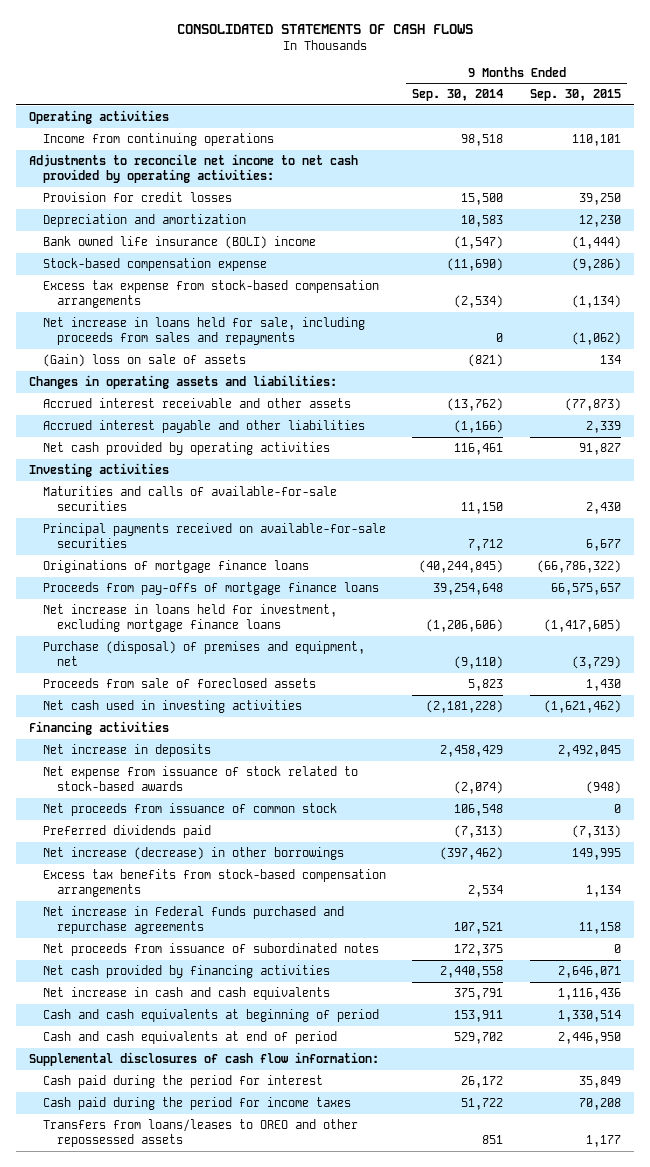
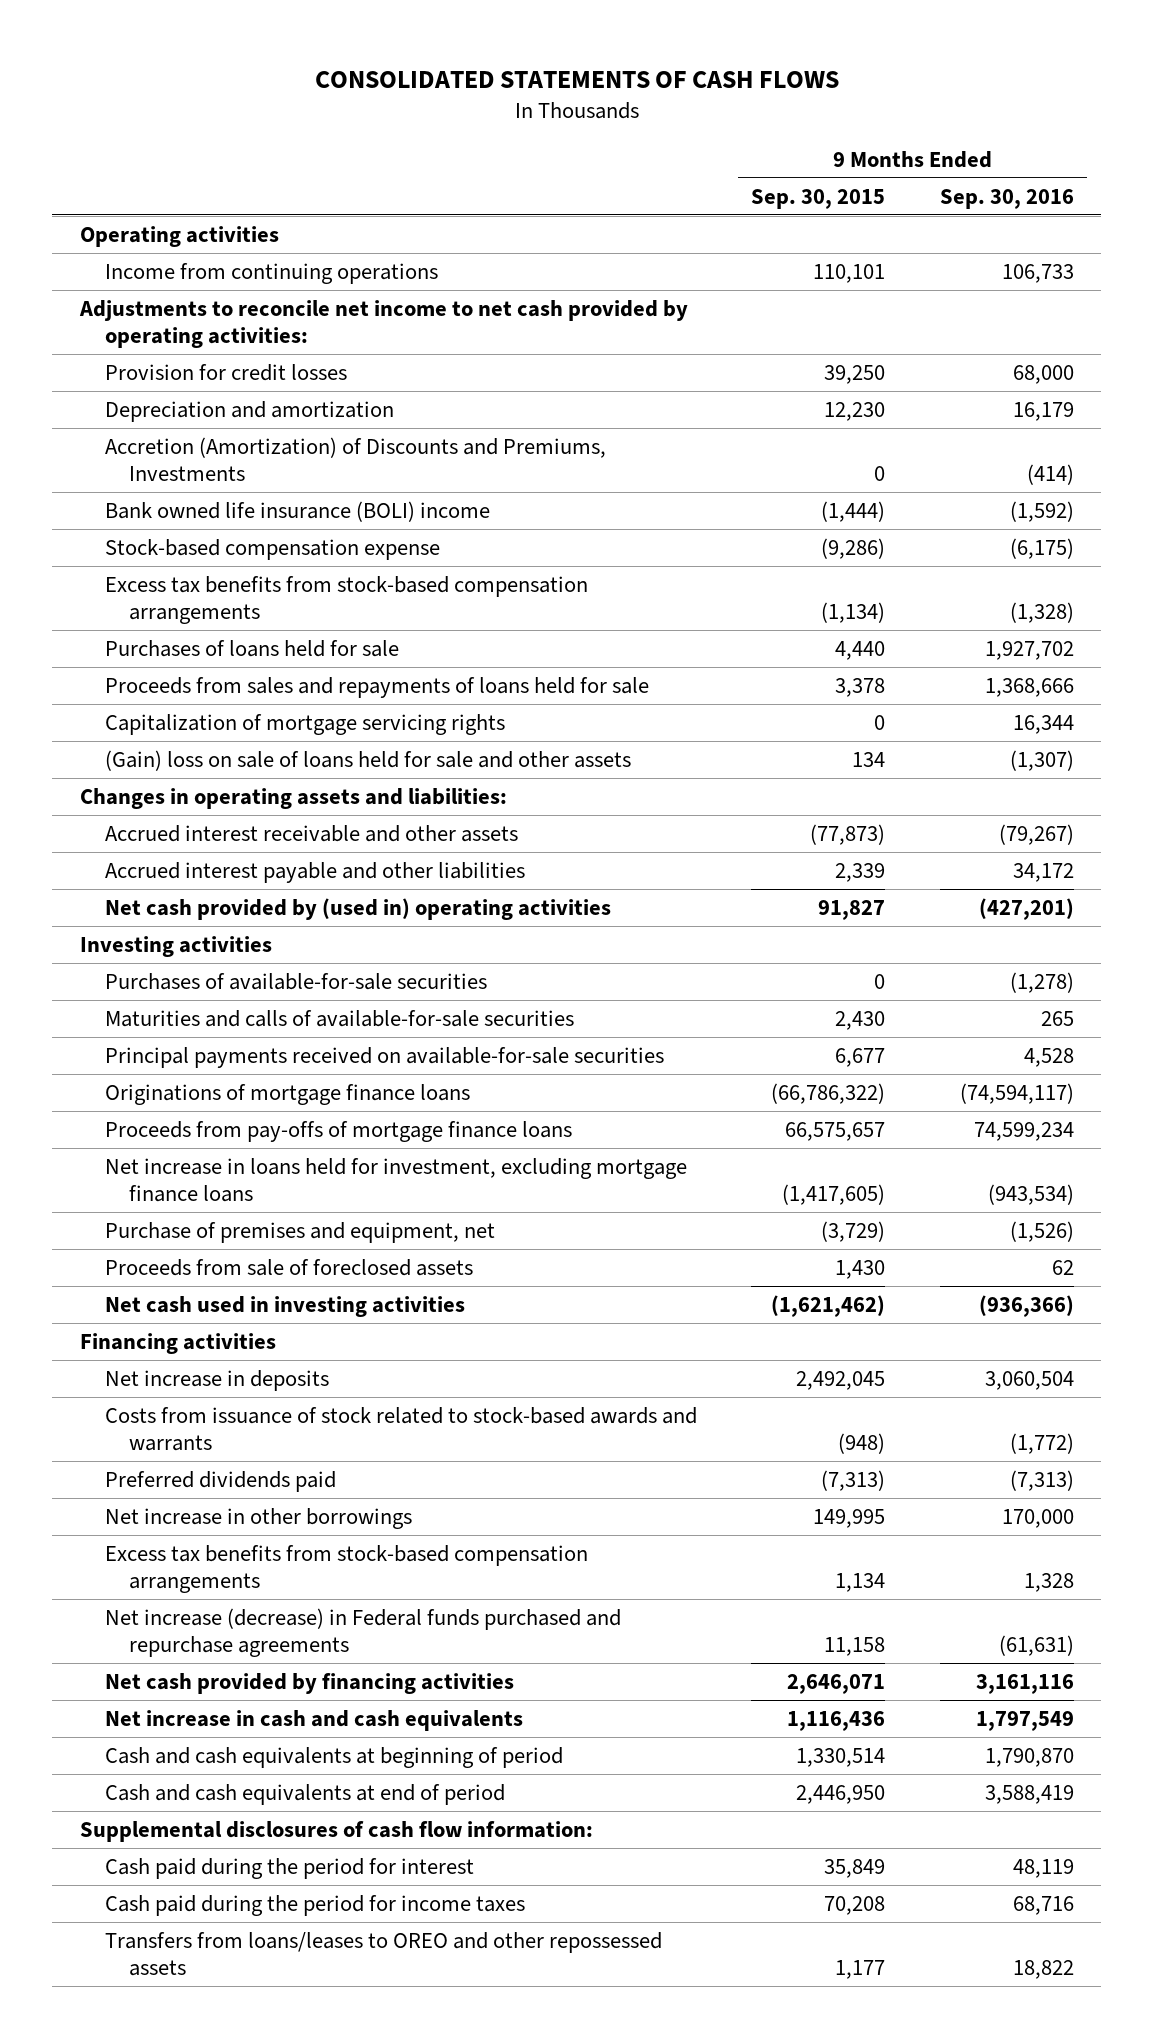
- | 9 Months Ended Sep. 30, 2014 | 9 Months Ended Sep. 30, 2015
+ | 9 Months Ended Sep. 30, 2015 | 9 Months Ended Sep. 30, 2016
+ Accretion (Amortization) of Discounts and Premiums, Investments | 0 | (414)
- Excess tax expense from stock-based compensation arrangements | (2,534) | (1,134)
- Net increase in loans held for sale, including proceeds from sales and repayments | 0 | (1,062)
- (Gain) loss on sale of assets | (821) | 134
+ Excess tax benefits from stock-based compensation arrangements | (1,134) | (1,328)
+ Purchases of loans held for sale | 4,440 | 1,927,702
+ Proceeds from sales and repayments of loans held for sale | 3,378 | 1,368,666
+ Capitalization of mortgage servicing rights | 0 | 16,344
+ (Gain) loss on sale of loans held for sale and other assets | 134 | (1,307)
- Net cash provided by operating activities | 116,461 | 91,827
+ Net cash provided by (used in) operating activities | 91,827 | (427,201)
+ Purchases of available-for-sale securities | 0 | (1,278)
- Purchase (disposal) of premises and equipment, net | (9,110) | (3,729)
+ Purchase of premises and equipment, net | (3,729) | (1,526)
- Net expense from issuance of stock related to stock-based awards | (2,074) | (948)
- Net proceeds from issuance of common stock | 106,548 | 0
+ Costs from issuance of stock related to stock-based awards and warrants | (948) | (1,772)
- Net increase (decrease) in other borrowings | (397,462) | 149,995
+ Net increase in other borrowings | 149,995 | 170,000
- Net increase in Federal funds purchased and repurchase agreements | 107,521 | 11,158
- Net proceeds from issuance of subordinated notes | 172,375 | 0
+ Net increase (decrease) in Federal funds purchased and repurchase agreements | 11,158 | (61,631)

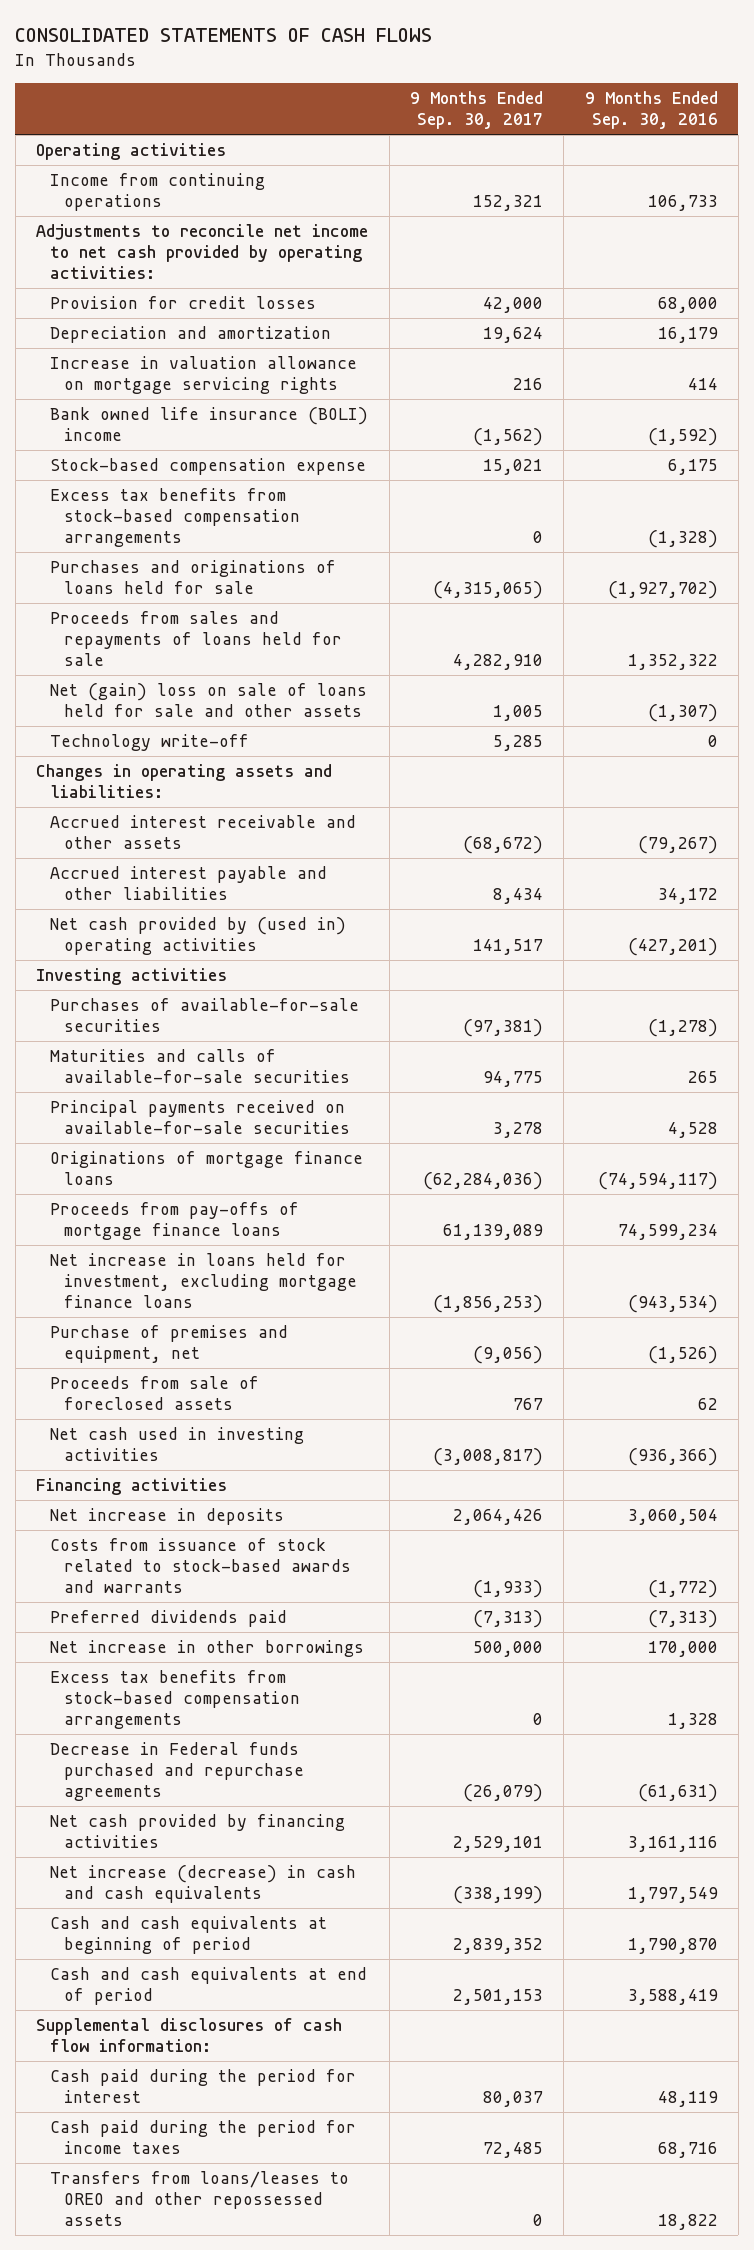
- | 9 Months Ended Sep. 30, 2015 | 9 Months Ended Sep. 30, 2016
+ | 9 Months Ended Sep. 30, 2017 | 9 Months Ended Sep. 30, 2016
- Accretion (Amortization) of Discounts and Premiums, Investments | 0 | (414)
+ Increase in valuation allowance on mortgage servicing rights | 216 | 414
- Stock-based compensation expense | (9,286) | (6,175)
+ Stock-based compensation expense | 15,021 | 6,175
- Purchases of loans held for sale | 4,440 | 1,927,702
- Proceeds from sales and repayments of loans held for sale | 3,378 | 1,368,666
- Capitalization of mortgage servicing rights | 0 | 16,344
- (Gain) loss on sale of loans held for sale and other assets | 134 | (1,307)
+ Purchases and originations of loans held for sale | (4,315,065) | (1,927,702)
+ Proceeds from sales and repayments of loans held for sale | 4,282,910 | 1,352,322
+ Net (gain) loss on sale of loans held for sale and other assets | 1,005 | (1,307)
+ Technology write-off | 5,285 | 0
- Net increase (decrease) in Federal funds purchased and repurchase agreements | 11,158 | (61,631)
+ Decrease in Federal funds purchased and repurchase agreements | (26,079) | (61,631)
- Net increase in cash and cash equivalents | 1,116,436 | 1,797,549
+ Net increase (decrease) in cash and cash equivalents | (338,199) | 1,797,549

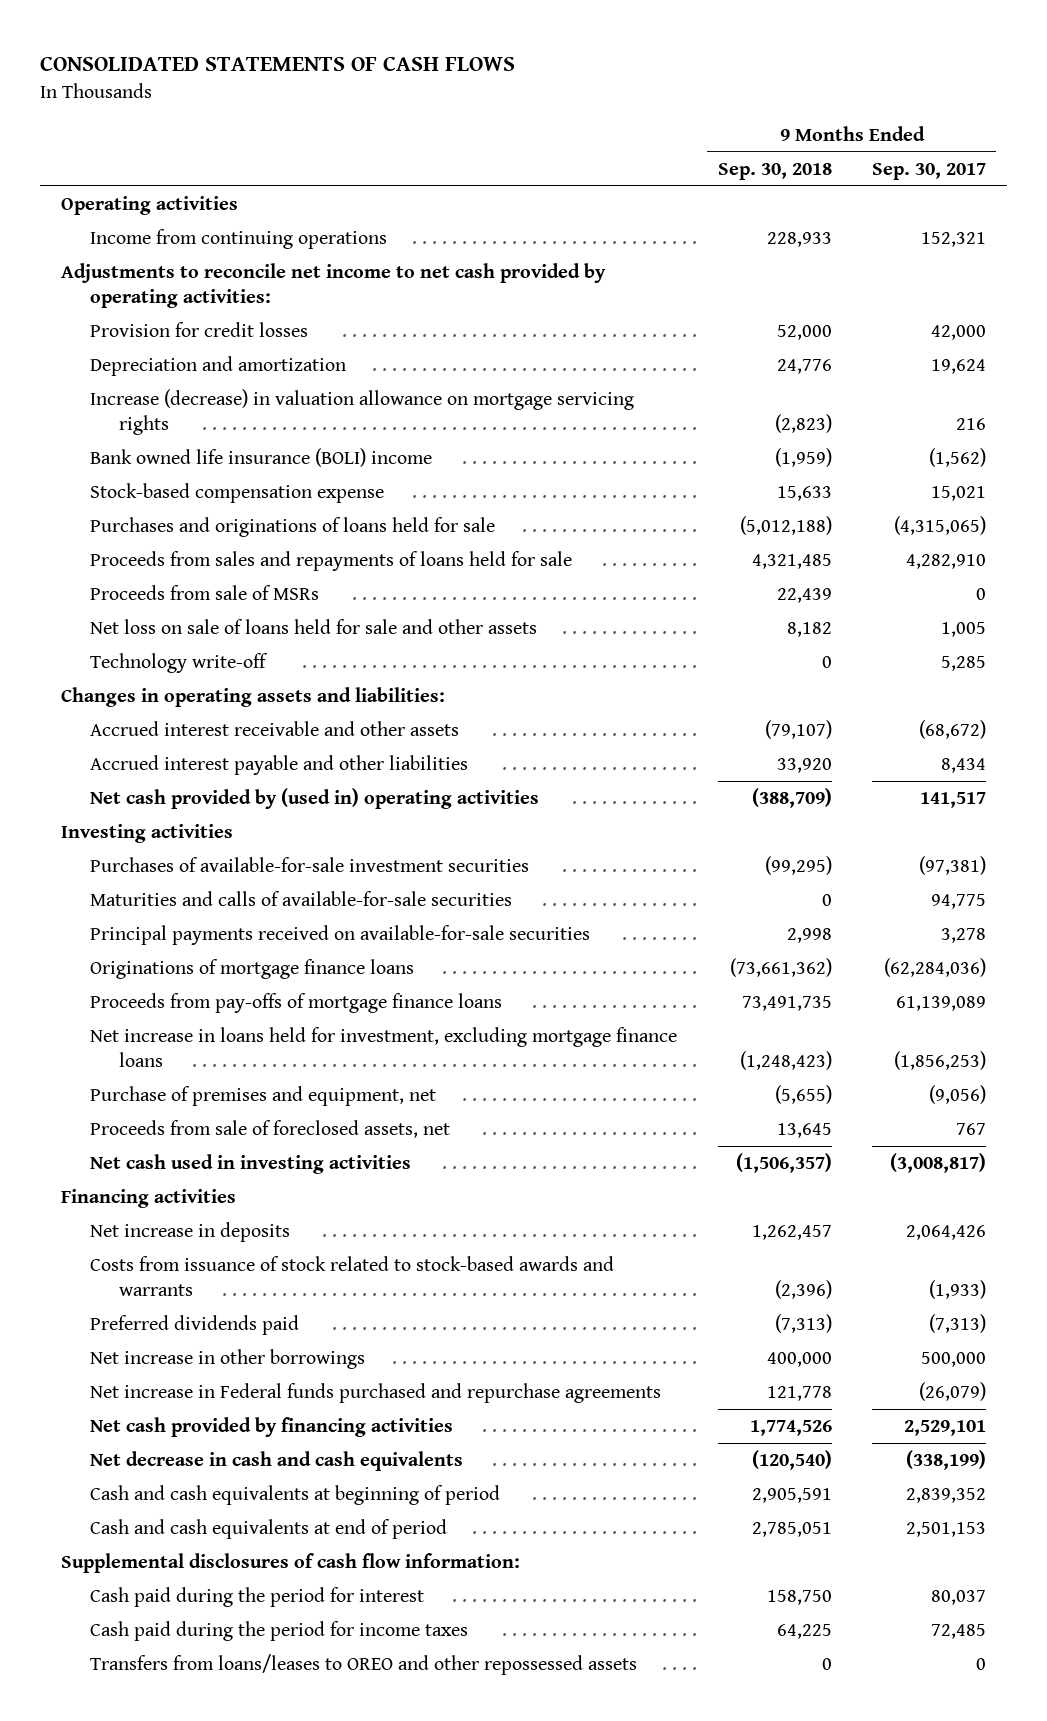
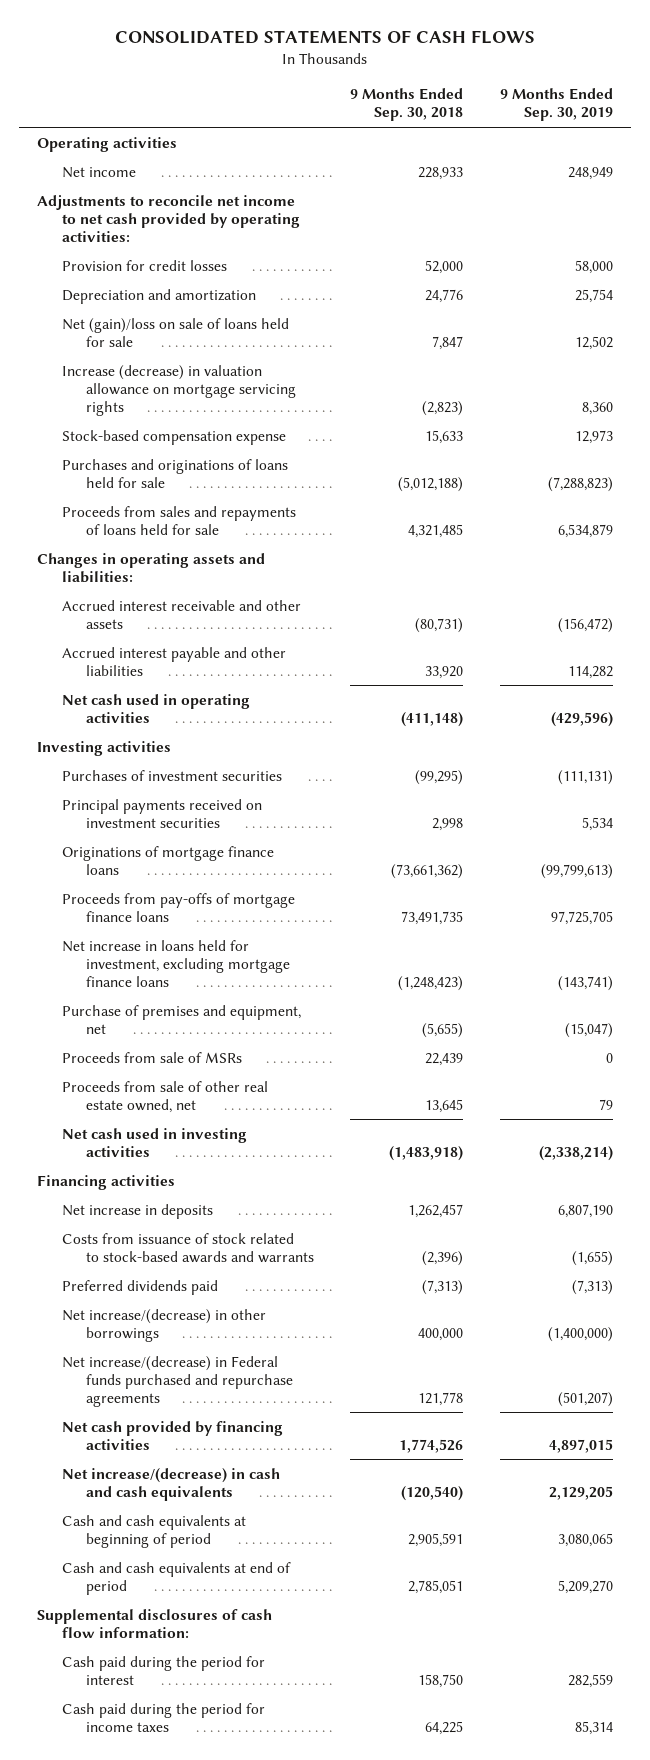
- | 9 Months Ended Sep. 30, 2018 | 9 Months Ended Sep. 30, 2017
+ | 9 Months Ended Sep. 30, 2018 | 9 Months Ended Sep. 30, 2019
- Income from continuing operations | 228,933 | 152,321
+ Net income | 228,933 | 248,949
+ Net (gain)/loss on sale of loans held for sale | 7,847 | 12,502
- Bank owned life insurance (BOLI) income | (1,959) | (1,562)
- Net loss on sale of loans held for sale and other assets | 8,182 | 1,005
- Technology write-off | 0 | 5,285
- Accrued interest receivable and other assets | (79,107) | (68,672)
+ Accrued interest receivable and other assets | (80,731) | (156,472)
- Net cash provided by (used in) operating activities | (388,709) | 141,517
+ Net cash used in operating activities | (411,148) | (429,596)
- Purchases of available-for-sale investment securities | (99,295) | (97,381)
- Maturities and calls of available-for-sale securities | 0 | 94,775
- Principal payments received on available-for-sale securities | 2,998 | 3,278
+ Purchases of investment securities | (99,295) | (111,131)
+ Principal payments received on investment securities | 2,998 | 5,534
- Proceeds from sale of foreclosed assets, net | 13,645 | 767
- Net cash used in investing activities | (1,506,357) | (3,008,817)
moved down: Proceeds from sale of MSRs | 22,439 | 0
+ Proceeds from sale of other real estate owned, net | 13,645 | 79
+ Net cash used in investing activities | (1,483,918) | (2,338,214)
- Net increase in other borrowings | 400,000 | 500,000
- Net increase in Federal funds purchased and repurchase agreements | 121,778 | (26,079)
+ Net increase/(decrease) in other borrowings | 400,000 | (1,400,000)
+ Net increase/(decrease) in Federal funds purchased and repurchase agreements | 121,778 | (501,207)
- Net decrease in cash and cash equivalents | (120,540) | (338,199)
+ Net increase/(decrease) in cash and cash equivalents | (120,540) | 2,129,205
- Transfers from loans/leases to OREO and other repossessed assets | 0 | 0

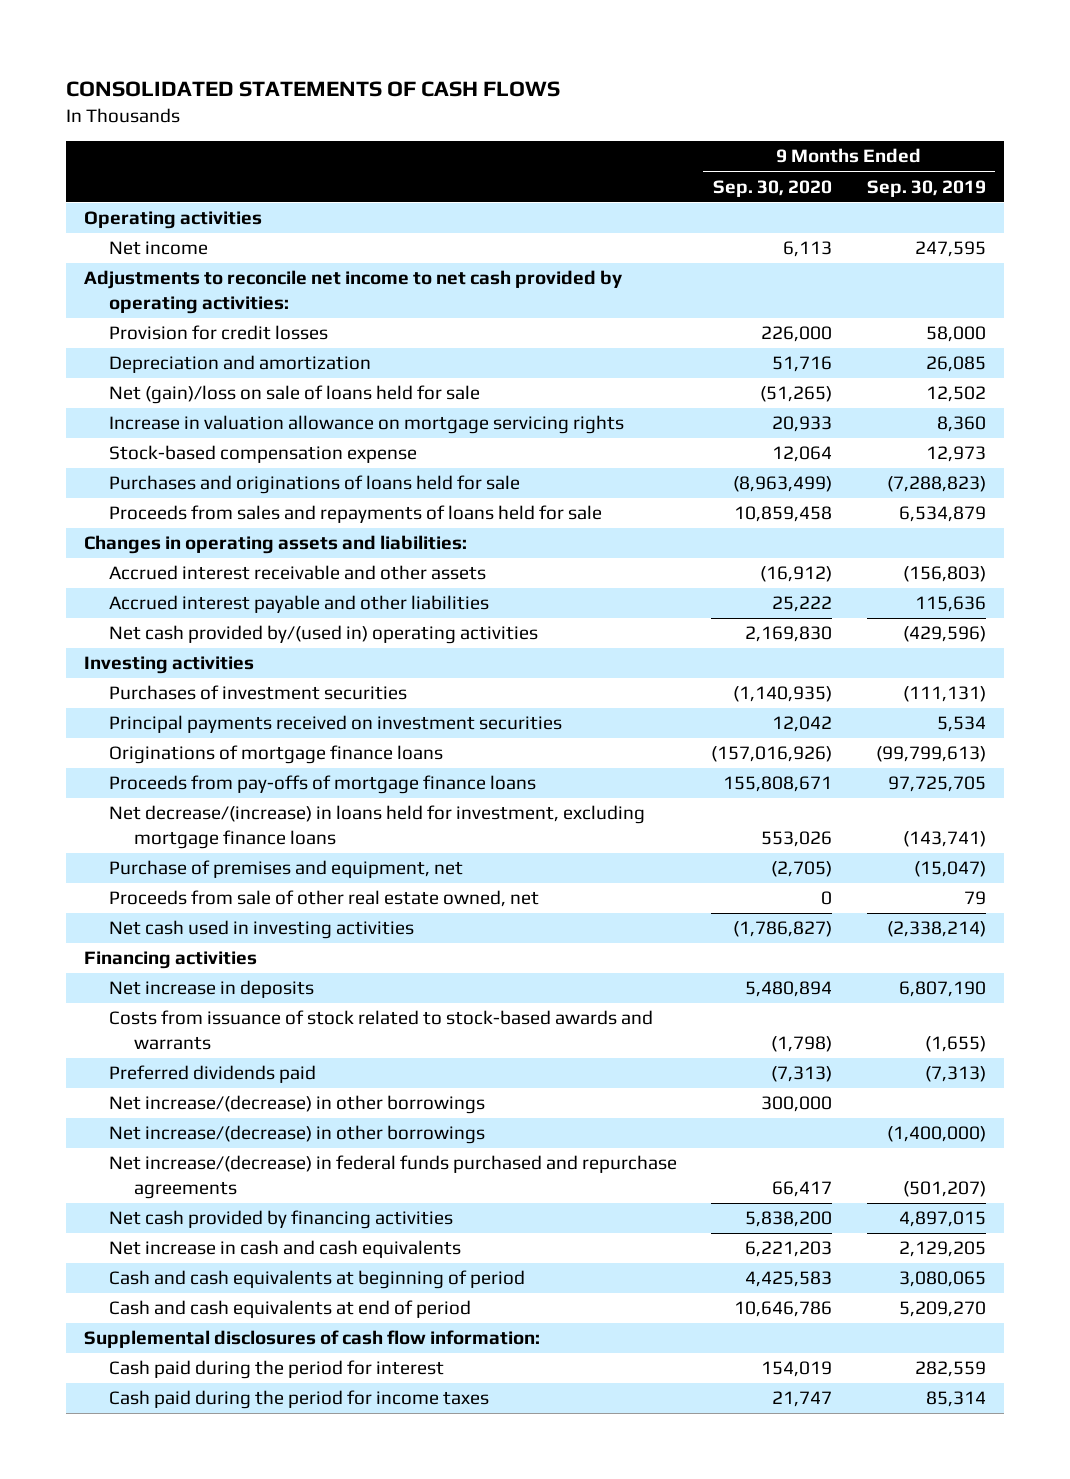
- | 9 Months Ended Sep. 30, 2018 | 9 Months Ended Sep. 30, 2019
+ | 9 Months Ended Sep. 30, 2020 | 9 Months Ended Sep. 30, 2019
- Net income | 228,933 | 248,949
+ Net income | 6,113 | 247,595
- Depreciation and amortization | 24,776 | 25,754
+ Depreciation and amortization | 51,716 | 26,085
- Increase (decrease) in valuation allowance on mortgage servicing rights | (2,823) | 8,360
+ Increase in valuation allowance on mortgage servicing rights | 20,933 | 8,360
- Accrued interest receivable and other assets | (80,731) | (156,472)
- Accrued interest payable and other liabilities | 33,920 | 114,282
- Net cash used in operating activities | (411,148) | (429,596)
+ Accrued interest receivable and other assets | (16,912) | (156,803)
+ Accrued interest payable and other liabilities | 25,222 | 115,636
+ Net cash provided by/(used in) operating activities | 2,169,830 | (429,596)
- Net increase in loans held for investment, excluding mortgage finance loans | (1,248,423) | (143,741)
+ Net decrease/(increase) in loans held for investment, excluding mortgage finance loans | 553,026 | (143,741)
- Proceeds from sale of MSRs | 22,439 | 0
+ Net increase/(decrease) in other borrowings | 300,000 |
- Net increase/(decrease) in Federal funds purchased and repurchase agreements | 121,778 | (501,207)
+ Net increase/(decrease) in federal funds purchased and repurchase agreements | 66,417 | (501,207)
- Net increase/(decrease) in cash and cash equivalents | (120,540) | 2,129,205
+ Net increase in cash and cash equivalents | 6,221,203 | 2,129,205

